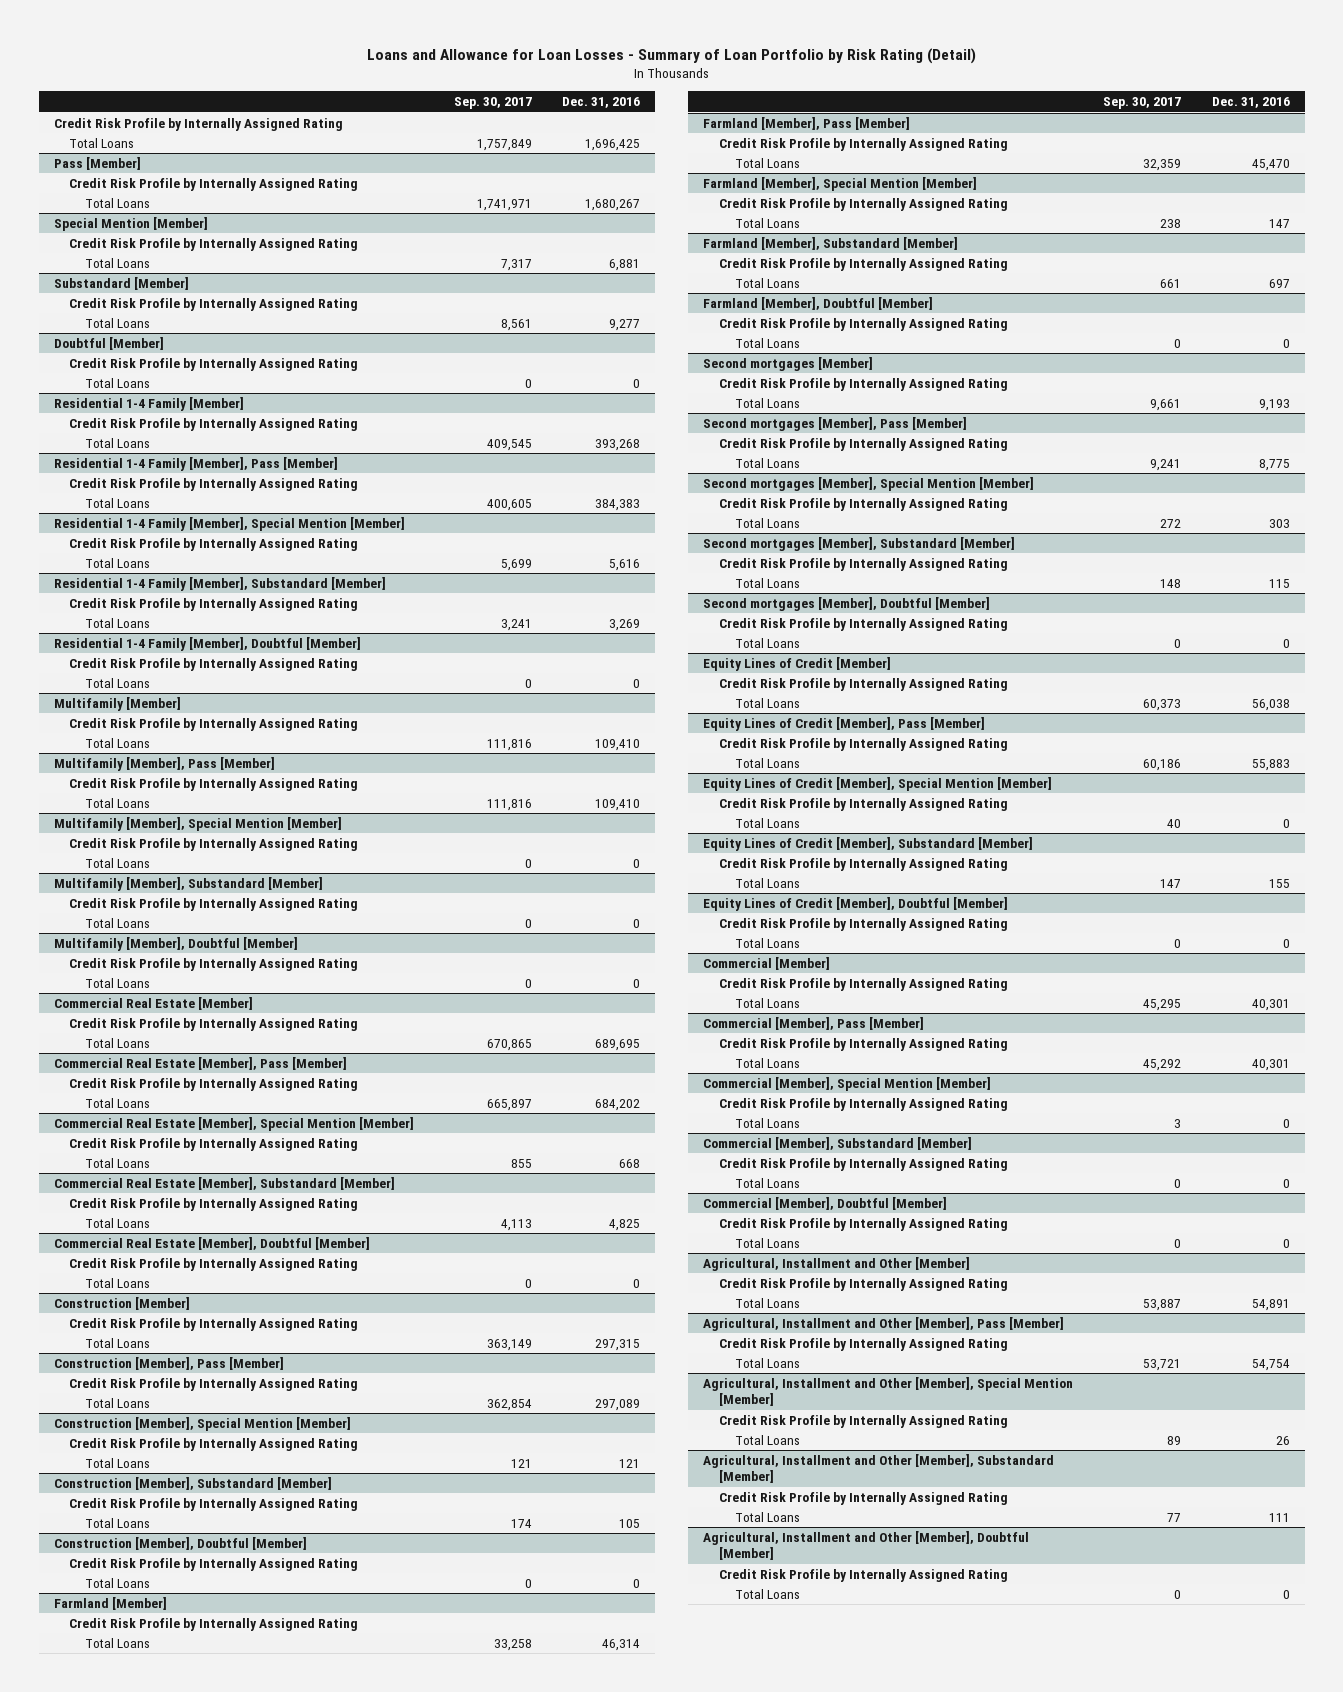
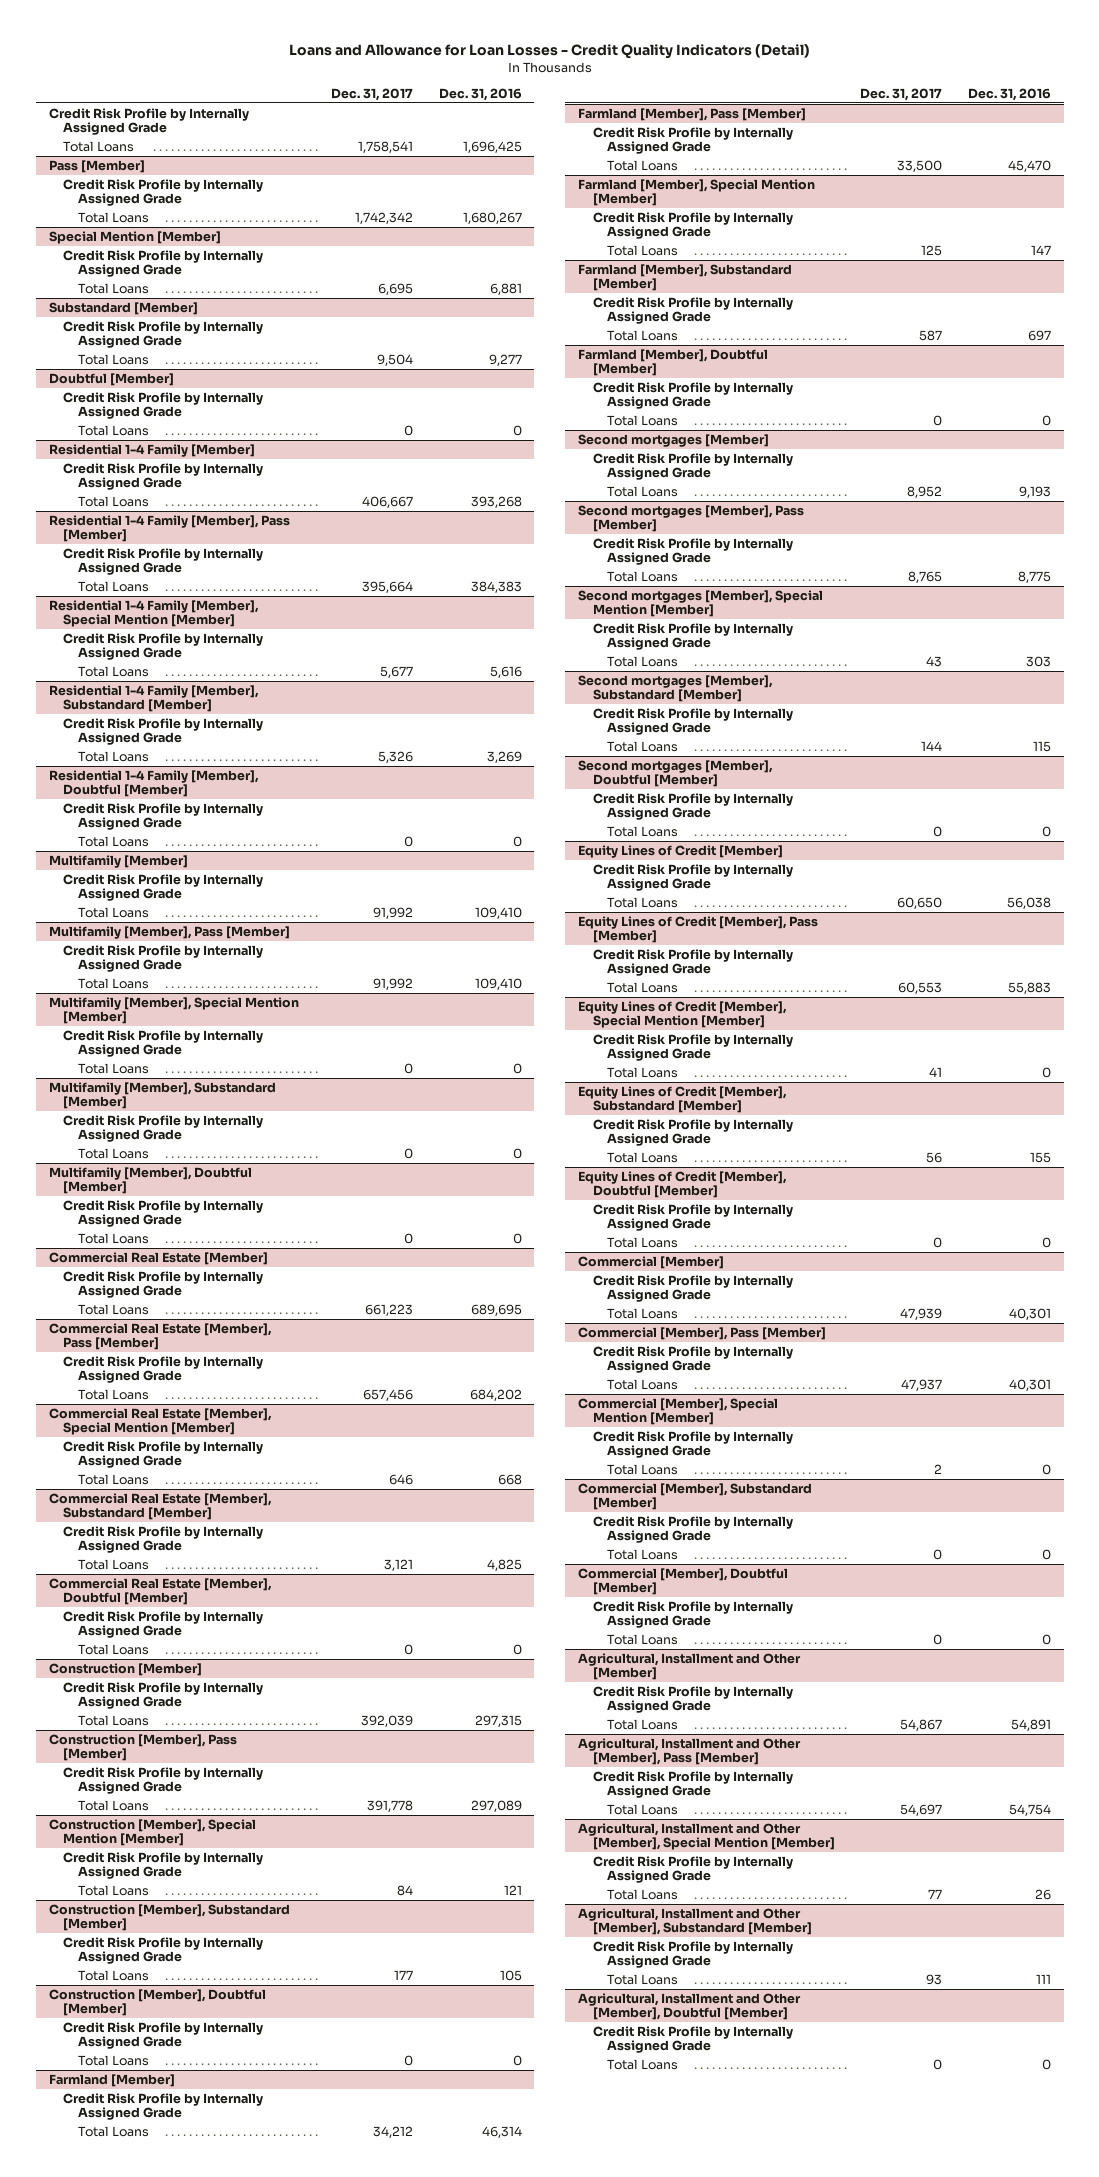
- Loans and Allowance for Loan Losses - Summary of Loan Portfolio by Risk Rating (Detail)
+ Loans and Allowance for Loan Losses - Credit Quality Indicators (Detail)
- | Sep. 30, 2017 | Dec. 31, 2016
+ | Dec. 31, 2017 | Dec. 31, 2016
- Credit Risk Profile by Internally Assigned Rating
+ Credit Risk Profile by Internally Assigned Grade
@ Pass [Member]
- Credit Risk Profile by Internally Assigned Rating
+ Credit Risk Profile by Internally Assigned Grade
@ Special Mention [Member]
- Credit Risk Profile by Internally Assigned Rating
+ Credit Risk Profile by Internally Assigned Grade
@ Substandard [Member]
- Credit Risk Profile by Internally Assigned Rating
+ Credit Risk Profile by Internally Assigned Grade
@ Doubtful [Member]
- Credit Risk Profile by Internally Assigned Rating
+ Credit Risk Profile by Internally Assigned Grade
@ Residential 1-4 Family [Member]
- Credit Risk Profile by Internally Assigned Rating
+ Credit Risk Profile by Internally Assigned Grade
@ Residential 1-4 Family [Member], Pass [Member]
- Credit Risk Profile by Internally Assigned Rating
+ Credit Risk Profile by Internally Assigned Grade
@ Residential 1-4 Family [Member], Special Mention [Member]
- Credit Risk Profile by Internally Assigned Rating
+ Credit Risk Profile by Internally Assigned Grade
@ Residential 1-4 Family [Member], Substandard [Member]
- Credit Risk Profile by Internally Assigned Rating
+ Credit Risk Profile by Internally Assigned Grade
@ Residential 1-4 Family [Member], Doubtful [Member]
- Credit Risk Profile by Internally Assigned Rating
+ Credit Risk Profile by Internally Assigned Grade
@ Multifamily [Member]
- Credit Risk Profile by Internally Assigned Rating
+ Credit Risk Profile by Internally Assigned Grade
@ Multifamily [Member], Pass [Member]
- Credit Risk Profile by Internally Assigned Rating
+ Credit Risk Profile by Internally Assigned Grade
@ Multifamily [Member], Special Mention [Member]
- Credit Risk Profile by Internally Assigned Rating
+ Credit Risk Profile by Internally Assigned Grade
@ Multifamily [Member], Substandard [Member]
- Credit Risk Profile by Internally Assigned Rating
+ Credit Risk Profile by Internally Assigned Grade
@ Multifamily [Member], Doubtful [Member]
- Credit Risk Profile by Internally Assigned Rating
+ Credit Risk Profile by Internally Assigned Grade
@ Commercial Real Estate [Member]
- Credit Risk Profile by Internally Assigned Rating
+ Credit Risk Profile by Internally Assigned Grade
@ Commercial Real Estate [Member], Pass [Member]
- Credit Risk Profile by Internally Assigned Rating
+ Credit Risk Profile by Internally Assigned Grade
@ Commercial Real Estate [Member], Special Mention [Member]
- Credit Risk Profile by Internally Assigned Rating
+ Credit Risk Profile by Internally Assigned Grade
@ Commercial Real Estate [Member], Substandard [Member]
- Credit Risk Profile by Internally Assigned Rating
+ Credit Risk Profile by Internally Assigned Grade
@ Commercial Real Estate [Member], Doubtful [Member]
- Credit Risk Profile by Internally Assigned Rating
+ Credit Risk Profile by Internally Assigned Grade
@ Construction [Member]
- Credit Risk Profile by Internally Assigned Rating
+ Credit Risk Profile by Internally Assigned Grade
@ Construction [Member], Pass [Member]
- Credit Risk Profile by Internally Assigned Rating
+ Credit Risk Profile by Internally Assigned Grade
@ Construction [Member], Special Mention [Member]
- Credit Risk Profile by Internally Assigned Rating
+ Credit Risk Profile by Internally Assigned Grade
@ Construction [Member], Substandard [Member]
- Credit Risk Profile by Internally Assigned Rating
+ Credit Risk Profile by Internally Assigned Grade
@ Construction [Member], Doubtful [Member]
- Credit Risk Profile by Internally Assigned Rating
+ Credit Risk Profile by Internally Assigned Grade
@ Farmland [Member]
- Credit Risk Profile by Internally Assigned Rating
+ Credit Risk Profile by Internally Assigned Grade
@ Farmland [Member], Pass [Member]
- Credit Risk Profile by Internally Assigned Rating
+ Credit Risk Profile by Internally Assigned Grade
@ Farmland [Member], Special Mention [Member]
- Credit Risk Profile by Internally Assigned Rating
+ Credit Risk Profile by Internally Assigned Grade
@ Farmland [Member], Substandard [Member]
- Credit Risk Profile by Internally Assigned Rating
+ Credit Risk Profile by Internally Assigned Grade
@ Farmland [Member], Doubtful [Member]
- Credit Risk Profile by Internally Assigned Rating
+ Credit Risk Profile by Internally Assigned Grade
@ Second mortgages [Member]
- Credit Risk Profile by Internally Assigned Rating
+ Credit Risk Profile by Internally Assigned Grade
@ Second mortgages [Member], Pass [Member]
- Credit Risk Profile by Internally Assigned Rating
+ Credit Risk Profile by Internally Assigned Grade
@ Second mortgages [Member], Special Mention [Member]
- Credit Risk Profile by Internally Assigned Rating
+ Credit Risk Profile by Internally Assigned Grade
@ Second mortgages [Member], Substandard [Member]
- Credit Risk Profile by Internally Assigned Rating
+ Credit Risk Profile by Internally Assigned Grade
@ Second mortgages [Member], Doubtful [Member]
- Credit Risk Profile by Internally Assigned Rating
+ Credit Risk Profile by Internally Assigned Grade
@ Equity Lines of Credit [Member]
- Credit Risk Profile by Internally Assigned Rating
+ Credit Risk Profile by Internally Assigned Grade
@ Equity Lines of Credit [Member], Pass [Member]
- Credit Risk Profile by Internally Assigned Rating
+ Credit Risk Profile by Internally Assigned Grade
@ Equity Lines of Credit [Member], Special Mention [Member]
- Credit Risk Profile by Internally Assigned Rating
+ Credit Risk Profile by Internally Assigned Grade
@ Equity Lines of Credit [Member], Substandard [Member]
- Credit Risk Profile by Internally Assigned Rating
+ Credit Risk Profile by Internally Assigned Grade
@ Equity Lines of Credit [Member], Doubtful [Member]
- Credit Risk Profile by Internally Assigned Rating
+ Credit Risk Profile by Internally Assigned Grade
@ Commercial [Member]
- Credit Risk Profile by Internally Assigned Rating
+ Credit Risk Profile by Internally Assigned Grade
@ Commercial [Member], Pass [Member]
- Credit Risk Profile by Internally Assigned Rating
+ Credit Risk Profile by Internally Assigned Grade
@ Commercial [Member], Special Mention [Member]
- Credit Risk Profile by Internally Assigned Rating
+ Credit Risk Profile by Internally Assigned Grade
@ Commercial [Member], Substandard [Member]
- Credit Risk Profile by Internally Assigned Rating
+ Credit Risk Profile by Internally Assigned Grade
@ Commercial [Member], Doubtful [Member]
- Credit Risk Profile by Internally Assigned Rating
+ Credit Risk Profile by Internally Assigned Grade
@ Agricultural, Installment and Other [Member]
- Credit Risk Profile by Internally Assigned Rating
+ Credit Risk Profile by Internally Assigned Grade
@ Agricultural, Installment and Other [Member], Pass [Member]
- Credit Risk Profile by Internally Assigned Rating
+ Credit Risk Profile by Internally Assigned Grade
@ Agricultural, Installment and Other [Member], Special Mention [Member]
- Credit Risk Profile by Internally Assigned Rating
+ Credit Risk Profile by Internally Assigned Grade
@ Agricultural, Installment and Other [Member], Substandard [Member]
- Credit Risk Profile by Internally Assigned Rating
+ Credit Risk Profile by Internally Assigned Grade
@ Agricultural, Installment and Other [Member], Doubtful [Member]
- Credit Risk Profile by Internally Assigned Rating
+ Credit Risk Profile by Internally Assigned Grade

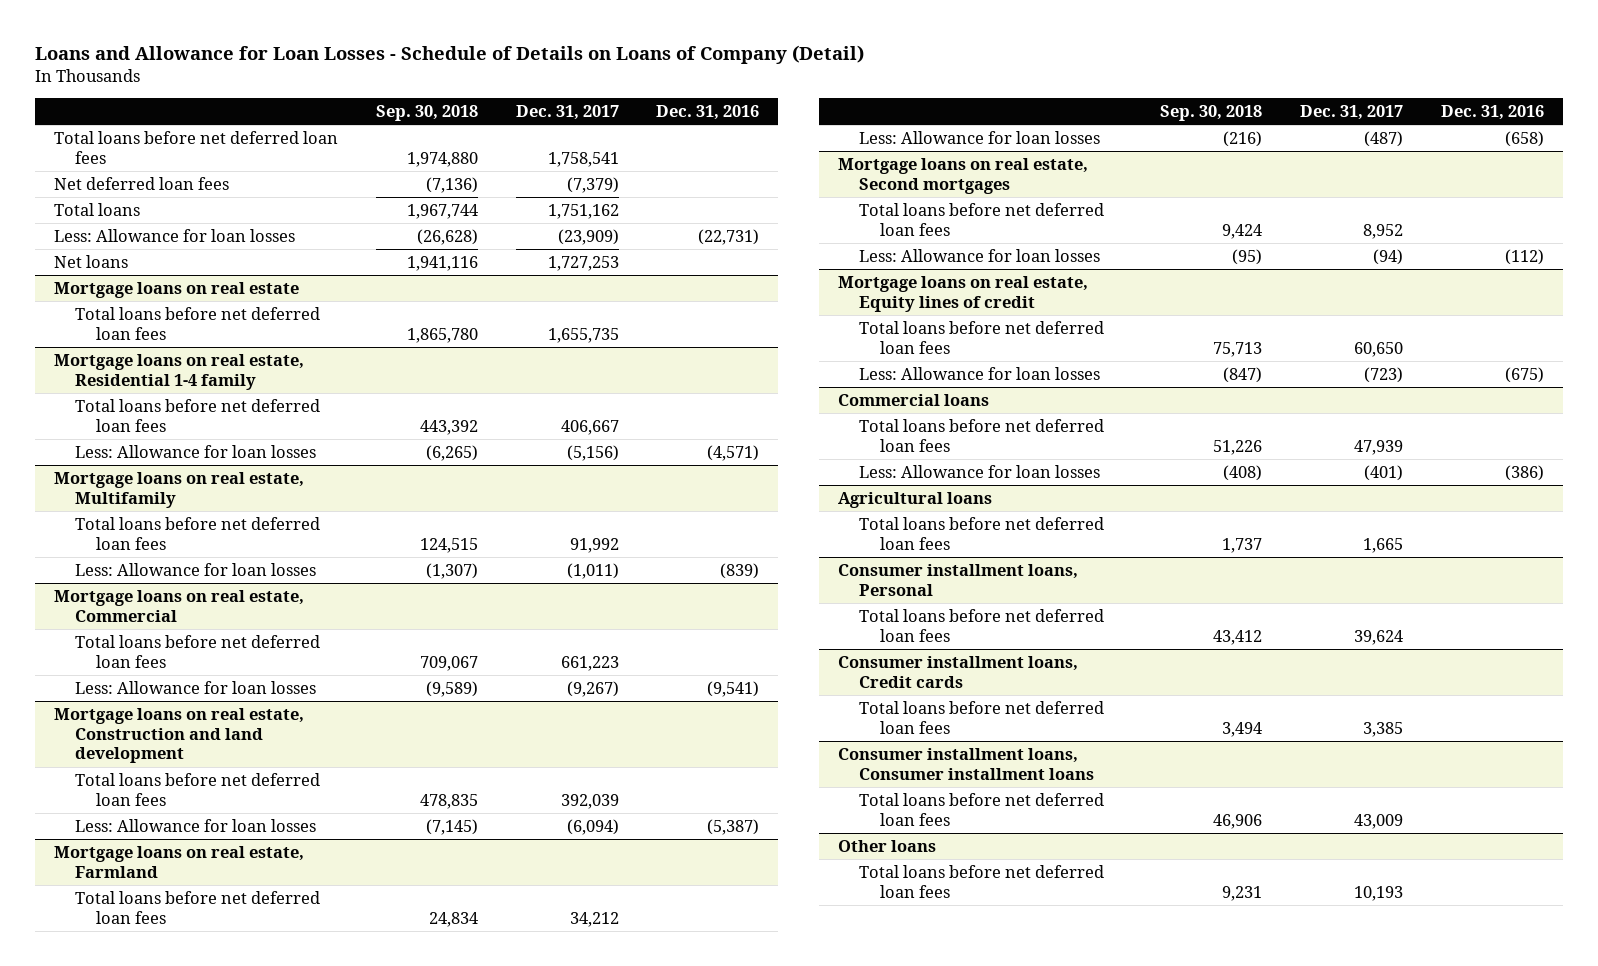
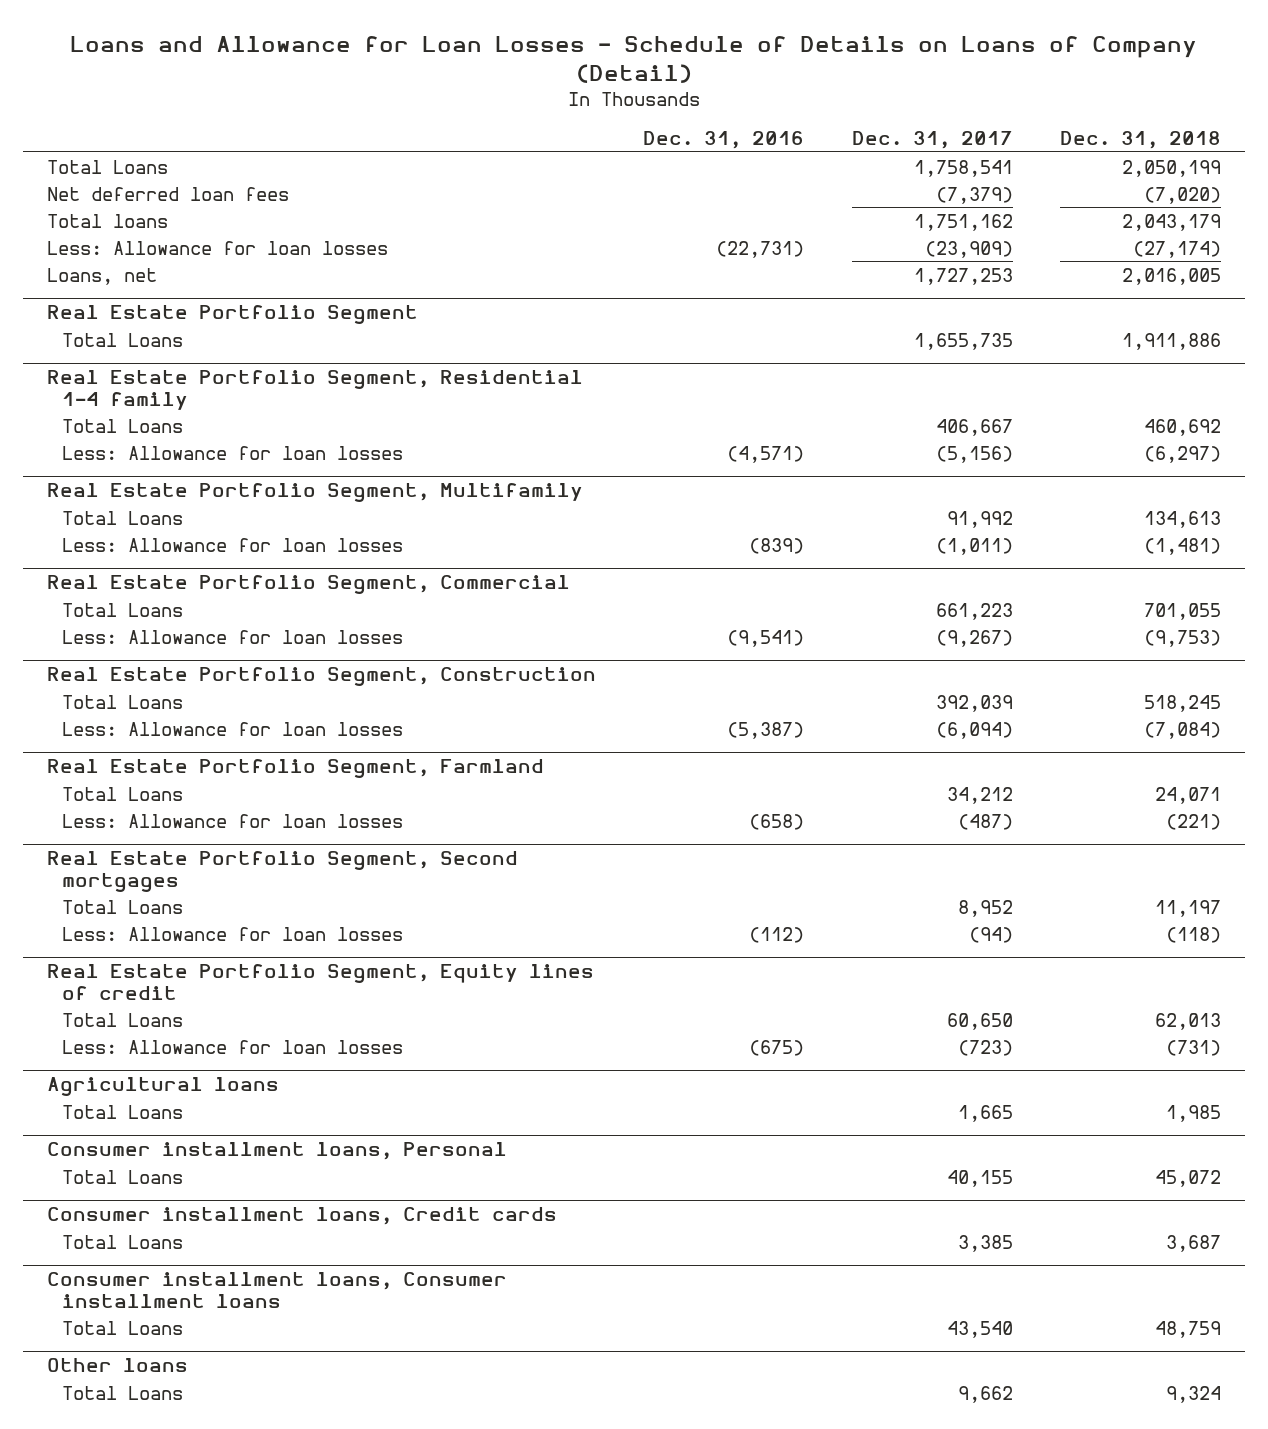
- | Sep. 30, 2018 | Dec. 31, 2017 | Dec. 31, 2016
+ | Dec. 31, 2016 | Dec. 31, 2017 | Dec. 31, 2018
- Total loans before net deferred loan fees | 1,974,880 | 1,758,541 |
+ Total Loans | | 1,758,541 | 2,050,199
- Net loans | 1,941,116 | 1,727,253 |
- Mortgage loans on real estate
- Total loans before net deferred loan fees | 1,865,780 | 1,655,735 |
- Mortgage loans on real estate, Residential 1-4 family
- Total loans before net deferred loan fees | 443,392 | 406,667 |
+ Loans, net | | 1,727,253 | 2,016,005
+ Real Estate Portfolio Segment
+ Total Loans | | 1,655,735 | 1,911,886
+ Real Estate Portfolio Segment, Residential 1-4 family
+ Total Loans | | 406,667 | 460,692
- Mortgage loans on real estate, Multifamily
- Total loans before net deferred loan fees | 124,515 | 91,992 |
+ Real Estate Portfolio Segment, Multifamily
+ Total Loans | | 91,992 | 134,613
- Mortgage loans on real estate, Commercial
- Total loans before net deferred loan fees | 709,067 | 661,223 |
+ Real Estate Portfolio Segment, Commercial
+ Total Loans | | 661,223 | 701,055
- Mortgage loans on real estate, Construction and land development
- Total loans before net deferred loan fees | 478,835 | 392,039 |
+ Real Estate Portfolio Segment, Construction
+ Total Loans | | 392,039 | 518,245
- Mortgage loans on real estate, Farmland
- Total loans before net deferred loan fees | 24,834 | 34,212 |
+ Real Estate Portfolio Segment, Farmland
+ Total Loans | | 34,212 | 24,071
- Mortgage loans on real estate, Second mortgages
- Total loans before net deferred loan fees | 9,424 | 8,952 |
+ Real Estate Portfolio Segment, Second mortgages
+ Total Loans | | 8,952 | 11,197
- Mortgage loans on real estate, Equity lines of credit
- Total loans before net deferred loan fees | 75,713 | 60,650 |
+ Real Estate Portfolio Segment, Equity lines of credit
+ Total Loans | | 60,650 | 62,013
- Commercial loans
- Total loans before net deferred loan fees | 51,226 | 47,939 |
- Less: Allowance for loan losses | (408) | (401) | (386)
@ Agricultural loans
- Total loans before net deferred loan fees | 1,737 | 1,665 |
+ Total Loans | | 1,665 | 1,985
@ Consumer installment loans, Personal
- Total loans before net deferred loan fees | 43,412 | 39,624 |
+ Total Loans | | 40,155 | 45,072
@ Consumer installment loans, Credit cards
- Total loans before net deferred loan fees | 3,494 | 3,385 |
+ Total Loans | | 3,385 | 3,687
@ Consumer installment loans, Consumer installment loans
- Total loans before net deferred loan fees | 46,906 | 43,009 |
+ Total Loans | | 43,540 | 48,759
@ Other loans
- Total loans before net deferred loan fees | 9,231 | 10,193 |
+ Total Loans | | 9,662 | 9,324

